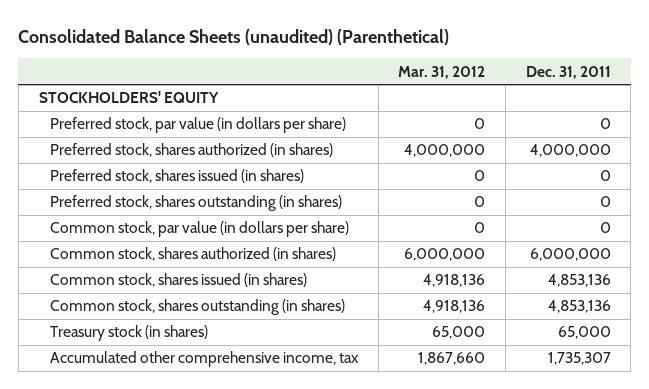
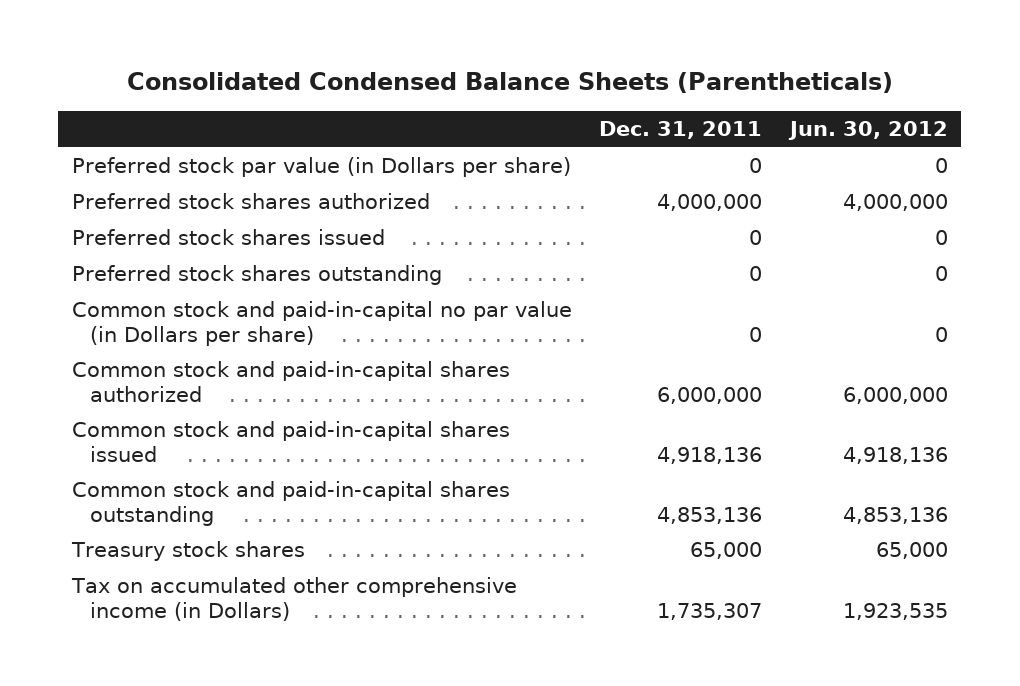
- Consolidated Balance Sheets (unaudited) (Parenthetical)
+ Consolidated Condensed Balance Sheets (Parentheticals)
- | Mar. 31, 2012 | Dec. 31, 2011
+ | Dec. 31, 2011 | Jun. 30, 2012
- STOCKHOLDERS' EQUITY
- Preferred stock, par value (in dollars per share) | 0 | 0
- Preferred stock, shares authorized (in shares) | 4,000,000 | 4,000,000
- Preferred stock, shares issued (in shares) | 0 | 0
- Preferred stock, shares outstanding (in shares) | 0 | 0
- Common stock, par value (in dollars per share) | 0 | 0
- Common stock, shares authorized (in shares) | 6,000,000 | 6,000,000
- Common stock, shares issued (in shares) | 4,918,136 | 4,853,136
- Common stock, shares outstanding (in shares) | 4,918,136 | 4,853,136
- Treasury stock (in shares) | 65,000 | 65,000
- Accumulated other comprehensive income, tax | 1,867,660 | 1,735,307
+ Preferred stock par value (in Dollars per share) | 0 | 0
+ Preferred stock shares authorized | 4,000,000 | 4,000,000
+ Preferred stock shares issued | 0 | 0
+ Preferred stock shares outstanding | 0 | 0
+ Common stock and paid-in-capital no par value (in Dollars per share) | 0 | 0
+ Common stock and paid-in-capital shares authorized | 6,000,000 | 6,000,000
+ Common stock and paid-in-capital shares issued | 4,918,136 | 4,918,136
+ Common stock and paid-in-capital shares outstanding | 4,853,136 | 4,853,136
+ Treasury stock shares | 65,000 | 65,000
+ Tax on accumulated other comprehensive income (in Dollars) | 1,735,307 | 1,923,535

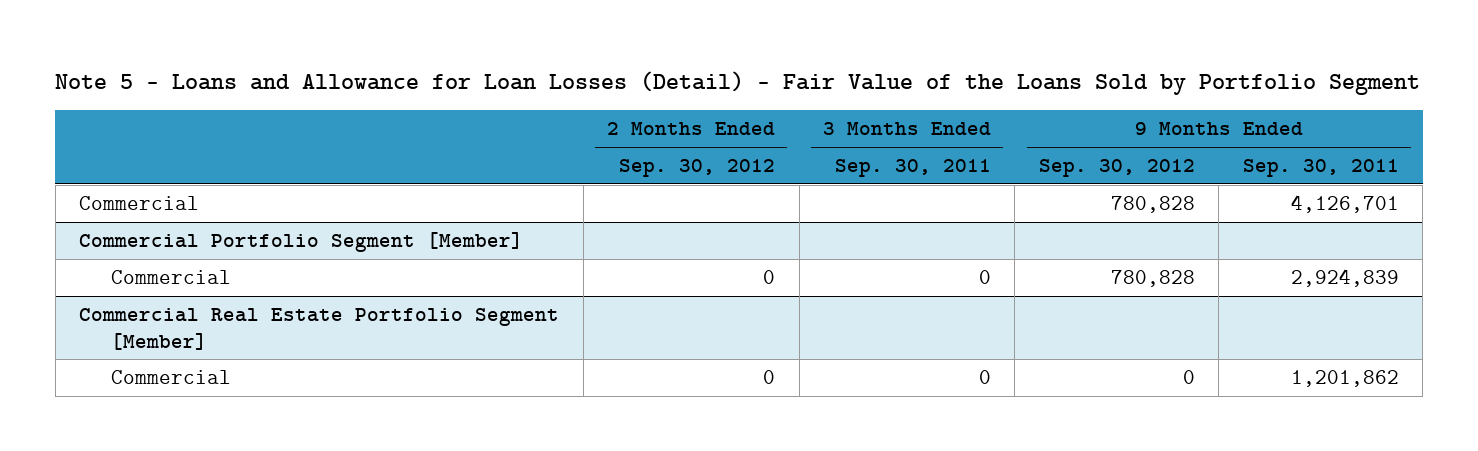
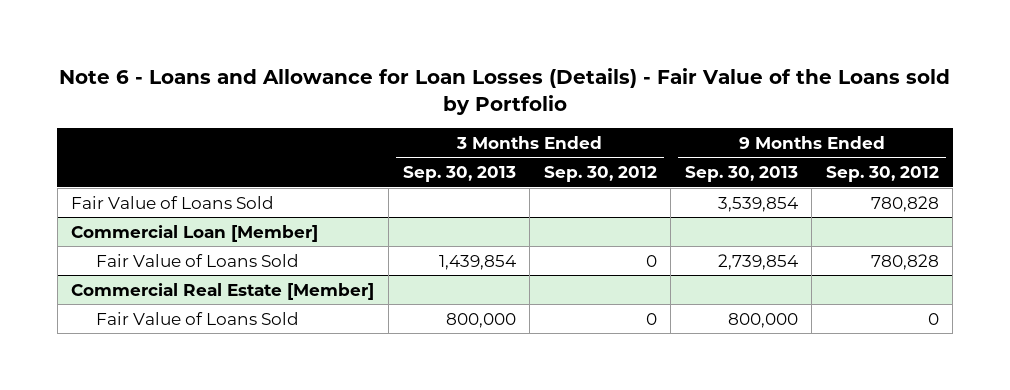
- Note 5 - Loans and Allowance for Loan Losses (Detail) - Fair Value of the Loans Sold by Portfolio Segment
+ Note 6 - Loans and Allowance for Loan Losses (Details) - Fair Value of the Loans sold by Portfolio
- | 2 Months Ended Sep. 30, 2012 | 3 Months Ended Sep. 30, 2011 | 9 Months Ended Sep. 30, 2012 | 9 Months Ended Sep. 30, 2011
+ | 3 Months Ended Sep. 30, 2013 | 3 Months Ended Sep. 30, 2012 | 9 Months Ended Sep. 30, 2013 | 9 Months Ended Sep. 30, 2012
- Commercial | | | 780,828 | 4,126,701
- Commercial Portfolio Segment [Member]
- Commercial | 0 | 0 | 780,828 | 2,924,839
- Commercial Real Estate Portfolio Segment [Member]
- Commercial | 0 | 0 | 0 | 1,201,862
+ Fair Value of Loans Sold | | | 3,539,854 | 780,828
+ Commercial Loan [Member]
+ Fair Value of Loans Sold | 1,439,854 | 0 | 2,739,854 | 780,828
+ Commercial Real Estate [Member]
+ Fair Value of Loans Sold | 800,000 | 0 | 800,000 | 0

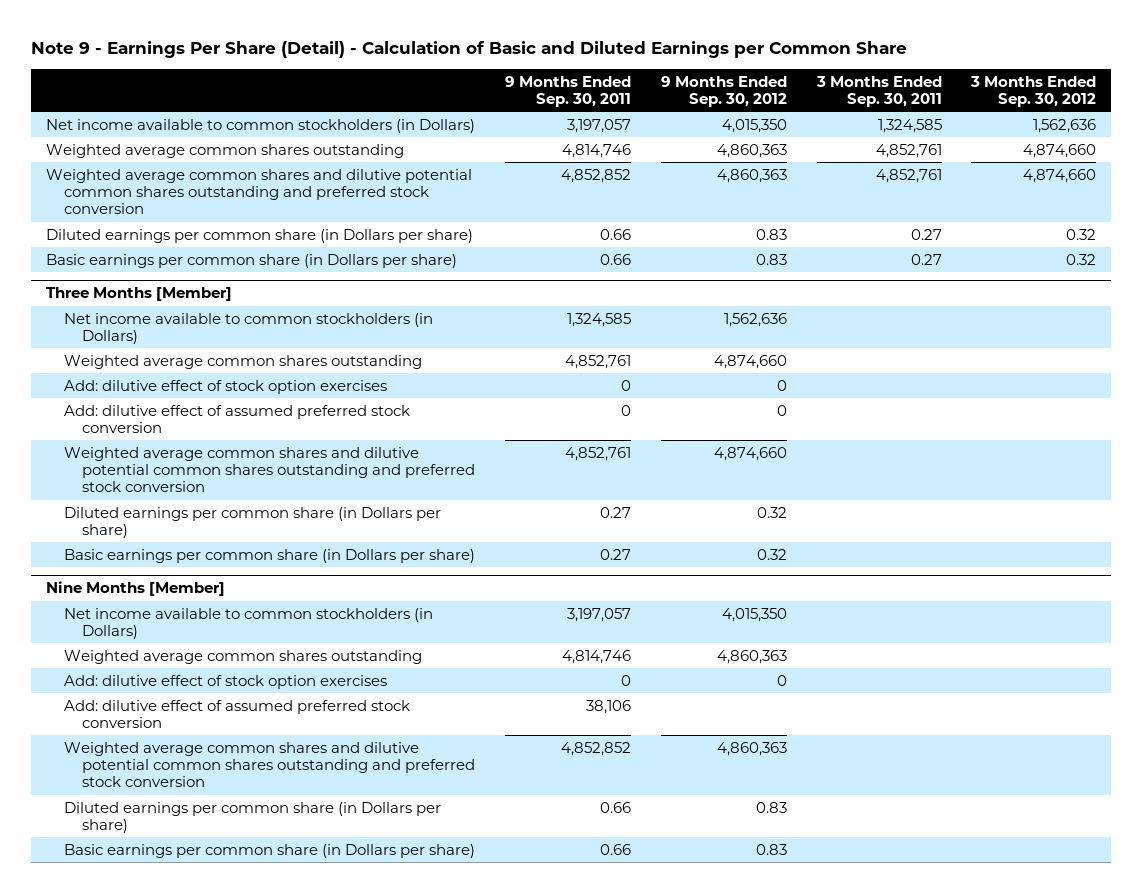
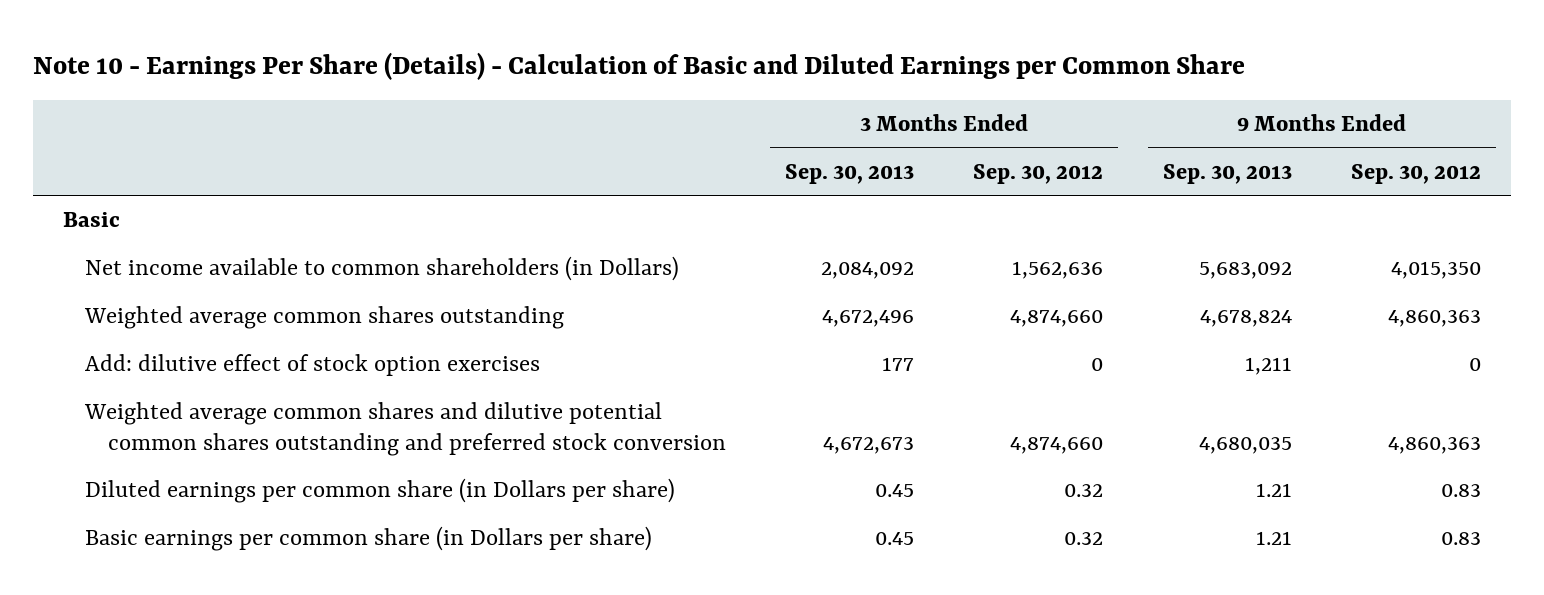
- Note 9 - Earnings Per Share (Detail) - Calculation of Basic and Diluted Earnings per Common Share
+ Note 10 - Earnings Per Share (Details) - Calculation of Basic and Diluted Earnings per Common Share
- | 9 Months Ended Sep. 30, 2011 | 9 Months Ended Sep. 30, 2012 | 3 Months Ended Sep. 30, 2011 | 3 Months Ended Sep. 30, 2012
+ | 3 Months Ended Sep. 30, 2013 | 3 Months Ended Sep. 30, 2012 | 9 Months Ended Sep. 30, 2013 | 9 Months Ended Sep. 30, 2012
- Net income available to common stockholders (in Dollars) | 3,197,057 | 4,015,350 | 1,324,585 | 1,562,636
+ Basic
+ Net income available to common shareholders (in Dollars) | 2,084,092 | 1,562,636 | 5,683,092 | 4,015,350
+ Add: dilutive effect of stock option exercises | 177 | 0 | 1,211 | 0
- Three Months [Member]
- Net income available to common stockholders (in Dollars) | 1,324,585 | 1,562,636 | |
- Weighted average common shares outstanding | 4,852,761 | 4,874,660 | |
- Add: dilutive effect of stock option exercises | 0 | 0 | |
- Add: dilutive effect of assumed preferred stock conversion | 0 | 0 | |
- Weighted average common shares and dilutive potential common shares outstanding and preferred stock conversion | 4,852,761 | 4,874,660 | |
- Diluted earnings per common share (in Dollars per share) | 0.27 | 0.32 | |
- Basic earnings per common share (in Dollars per share) | 0.27 | 0.32 | |
- Nine Months [Member]
- Net income available to common stockholders (in Dollars) | 3,197,057 | 4,015,350 | |
- Weighted average common shares outstanding | 4,814,746 | 4,860,363 | |
- Add: dilutive effect of stock option exercises | 0 | 0 | |
- Add: dilutive effect of assumed preferred stock conversion | 38,106 | | |
- Weighted average common shares and dilutive potential common shares outstanding and preferred stock conversion | 4,852,852 | 4,860,363 | |
- Diluted earnings per common share (in Dollars per share) | 0.66 | 0.83 | |
- Basic earnings per common share (in Dollars per share) | 0.66 | 0.83 | |

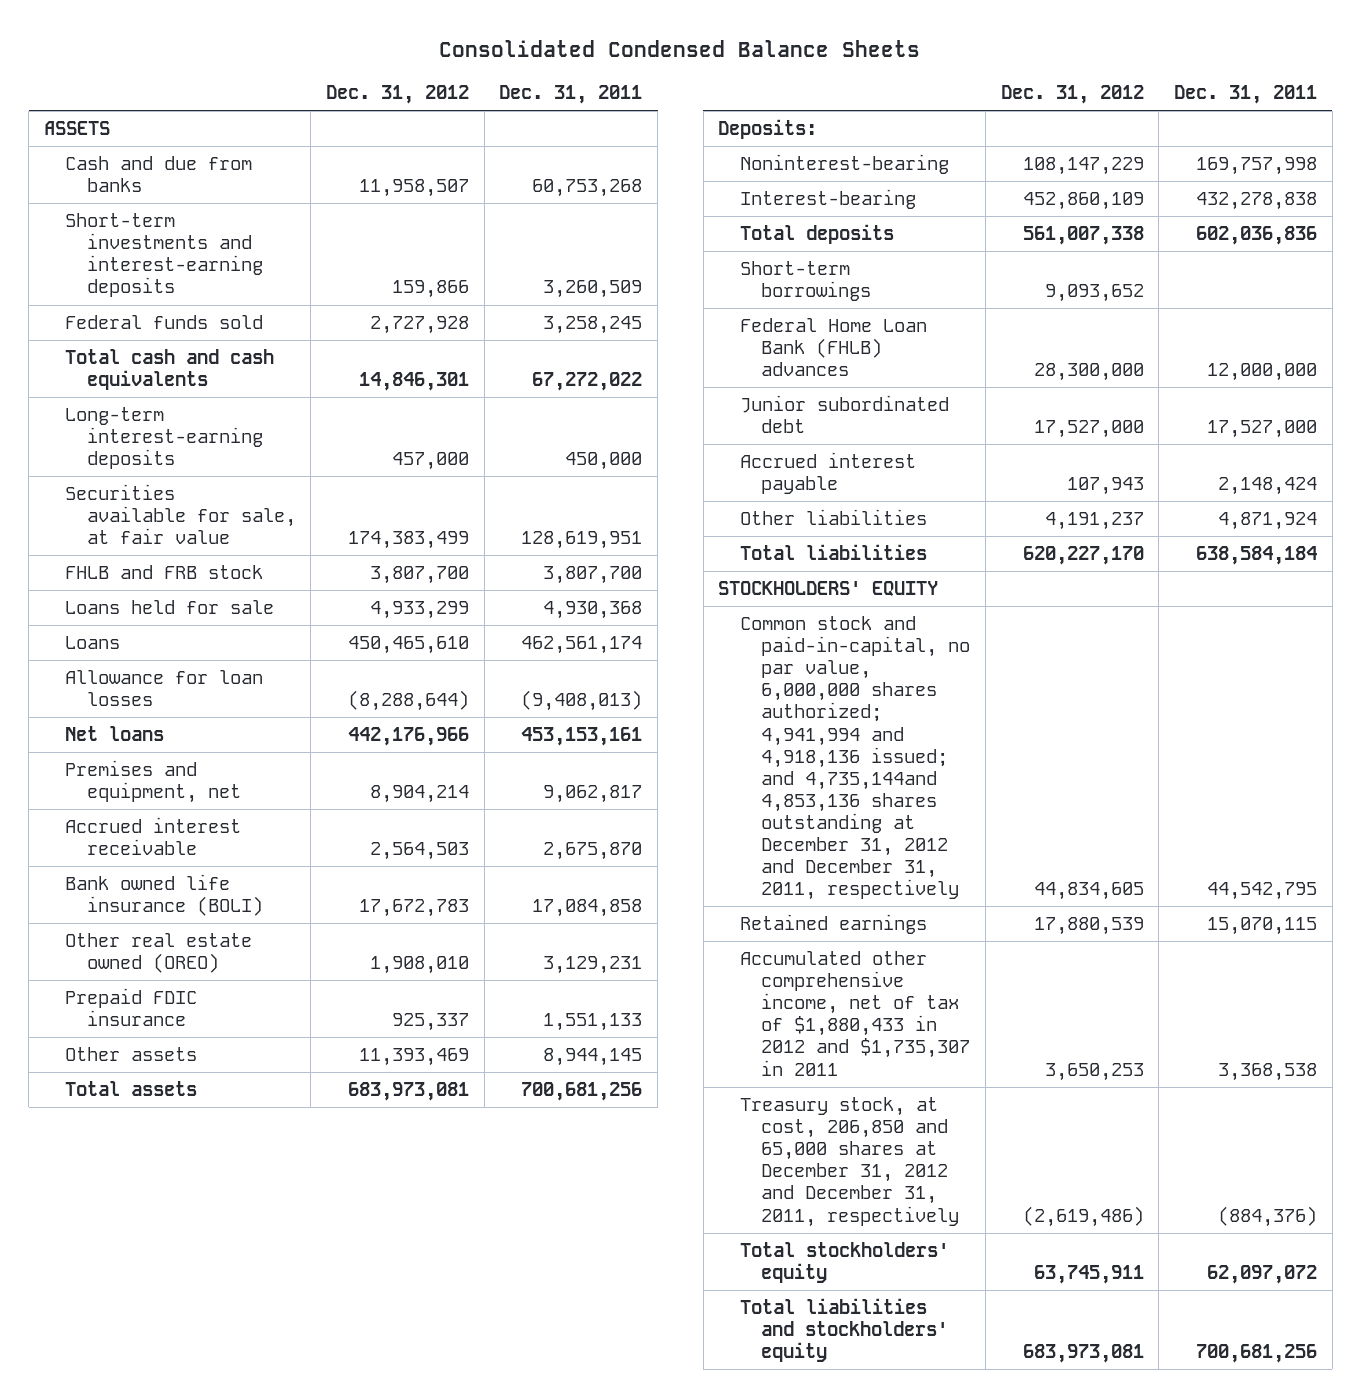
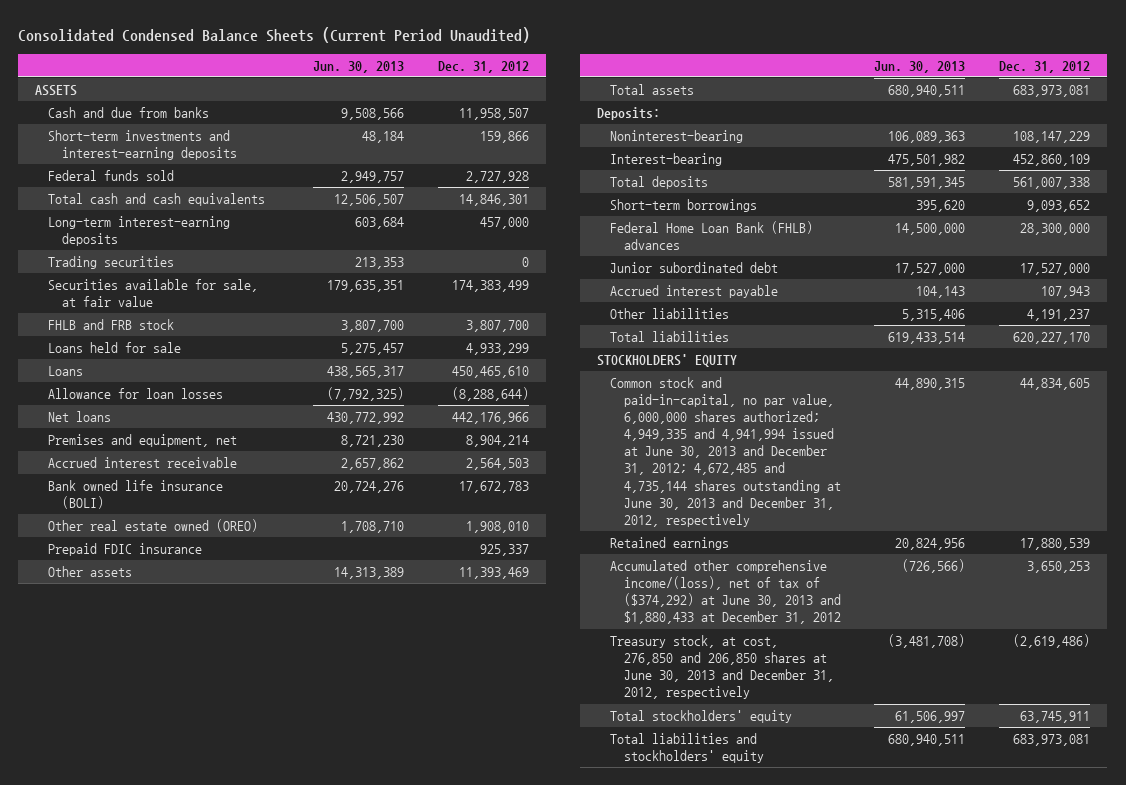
- Consolidated Condensed Balance Sheets
+ Consolidated Condensed Balance Sheets (Current Period Unaudited)
- | Dec. 31, 2012 | Dec. 31, 2011
+ | Jun. 30, 2013 | Dec. 31, 2012
+ Trading securities | 213,353 | 0
- Common stock and paid-in-capital, no par value, 6,000,000 shares authorized; 4,941,994 and 4,918,136 issued; and 4,735,144and 4,853,136 shares outstanding at December 31, 2012 and December 31, 2011, respectively | 44,834,605 | 44,542,795
+ Common stock and paid-in-capital, no par value, 6,000,000 shares authorized; 4,949,335 and 4,941,994 issued at June 30, 2013 and December 31, 2012; 4,672,485 and 4,735,144 shares outstanding at June 30, 2013 and December 31, 2012, respectively | 44,890,315 | 44,834,605
- Accumulated other comprehensive income, net of tax of $1,880,433 in 2012 and $1,735,307 in 2011 | 3,650,253 | 3,368,538
- Treasury stock, at cost, 206,850 and 65,000 shares at December 31, 2012 and December 31, 2011, respectively | (2,619,486) | (884,376)
+ Accumulated other comprehensive income/(loss), net of tax of ($374,292) at June 30, 2013 and $1,880,433 at December 31, 2012 | (726,566) | 3,650,253
+ Treasury stock, at cost, 276,850 and 206,850 shares at June 30, 2013 and December 31, 2012, respectively | (3,481,708) | (2,619,486)

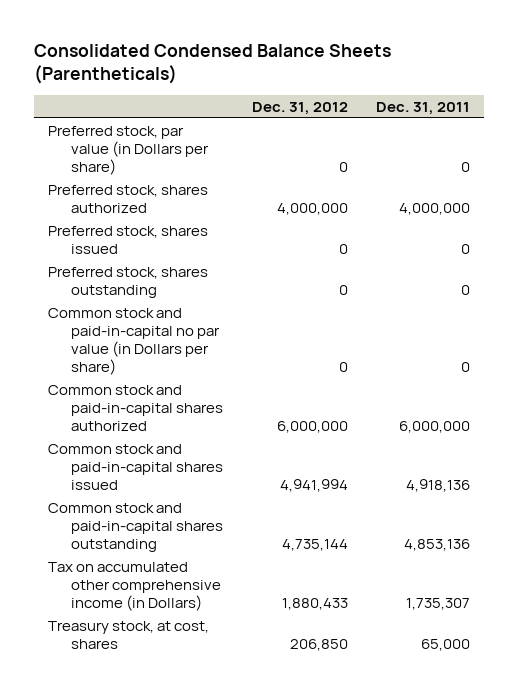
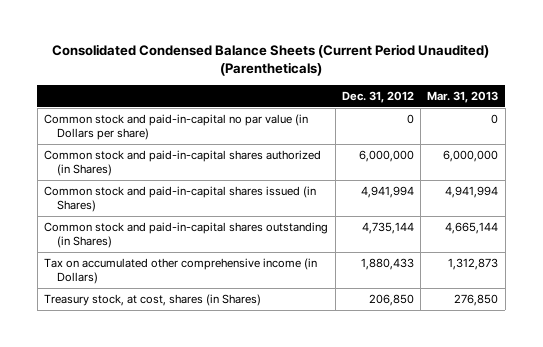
- Consolidated Condensed Balance Sheets (Parentheticals)
+ Consolidated Condensed Balance Sheets (Current Period Unaudited) (Parentheticals)
- | Dec. 31, 2012 | Dec. 31, 2011
+ | Dec. 31, 2012 | Mar. 31, 2013
- Preferred stock, par value (in Dollars per share) | 0 | 0
- Preferred stock, shares authorized | 4,000,000 | 4,000,000
- Preferred stock, shares issued | 0 | 0
- Preferred stock, shares outstanding | 0 | 0
- Common stock and paid-in-capital shares authorized | 6,000,000 | 6,000,000
- Common stock and paid-in-capital shares issued | 4,941,994 | 4,918,136
- Common stock and paid-in-capital shares outstanding | 4,735,144 | 4,853,136
+ Common stock and paid-in-capital shares authorized (in Shares) | 6,000,000 | 6,000,000
+ Common stock and paid-in-capital shares issued (in Shares) | 4,941,994 | 4,941,994
+ Common stock and paid-in-capital shares outstanding (in Shares) | 4,735,144 | 4,665,144
- Treasury stock, at cost, shares | 206,850 | 65,000
+ Treasury stock, at cost, shares (in Shares) | 206,850 | 276,850

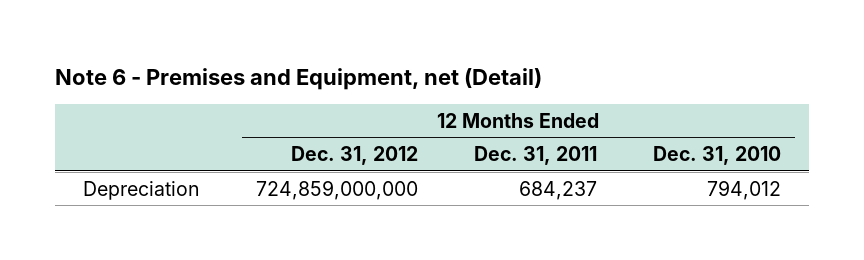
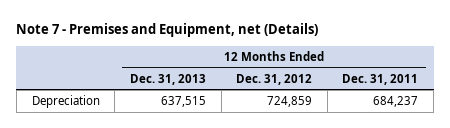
- Note 6 - Premises and Equipment, net (Detail)
+ Note 7 - Premises and Equipment, net (Details)
- | 12 Months Ended Dec. 31, 2012 | 12 Months Ended Dec. 31, 2011 | 12 Months Ended Dec. 31, 2010
+ | 12 Months Ended Dec. 31, 2013 | 12 Months Ended Dec. 31, 2012 | 12 Months Ended Dec. 31, 2011
- Depreciation | 724,859,000,000 | 684,237 | 794,012
+ Depreciation | 637,515 | 724,859 | 684,237

